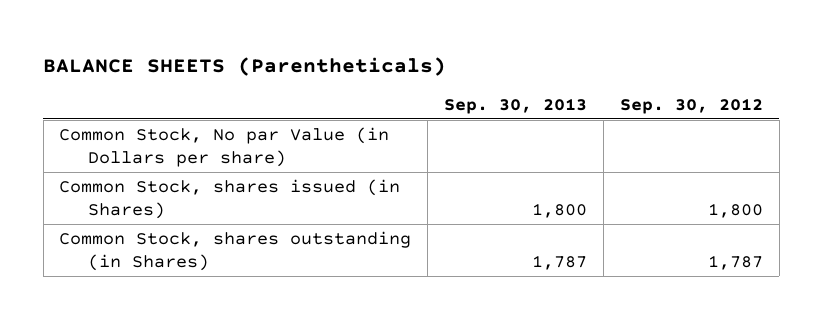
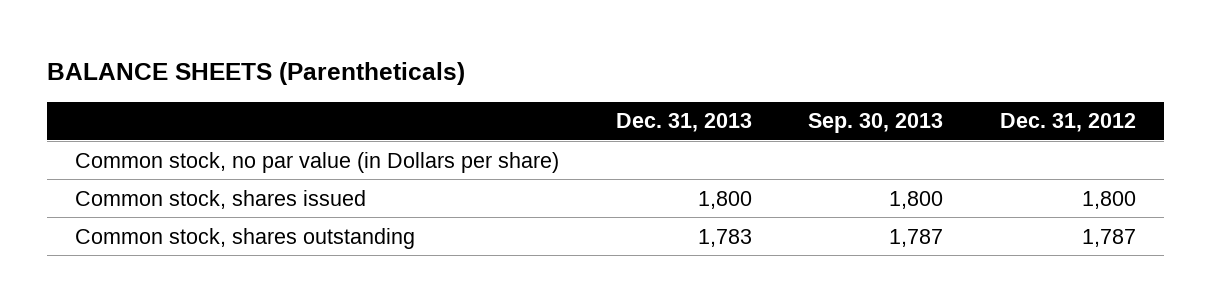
- | Sep. 30, 2013 | Sep. 30, 2012
+ | Dec. 31, 2013 | Sep. 30, 2013 | Dec. 31, 2012
- Common Stock, No par Value (in Dollars per share)
- Common Stock, shares issued (in Shares) | 1,800 | 1,800
- Common Stock, shares outstanding (in Shares) | 1,787 | 1,787
+ Common stock, no par value (in Dollars per share)
+ Common stock, shares issued | 1,800 | 1,800 | 1,800
+ Common stock, shares outstanding | 1,783 | 1,787 | 1,787

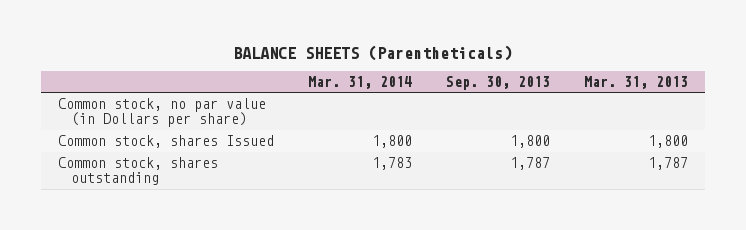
- | Dec. 31, 2013 | Sep. 30, 2013 | Dec. 31, 2012
+ | Mar. 31, 2014 | Sep. 30, 2013 | Mar. 31, 2013
- Common stock, shares issued | 1,800 | 1,800 | 1,800
+ Common stock, shares Issued | 1,800 | 1,800 | 1,800

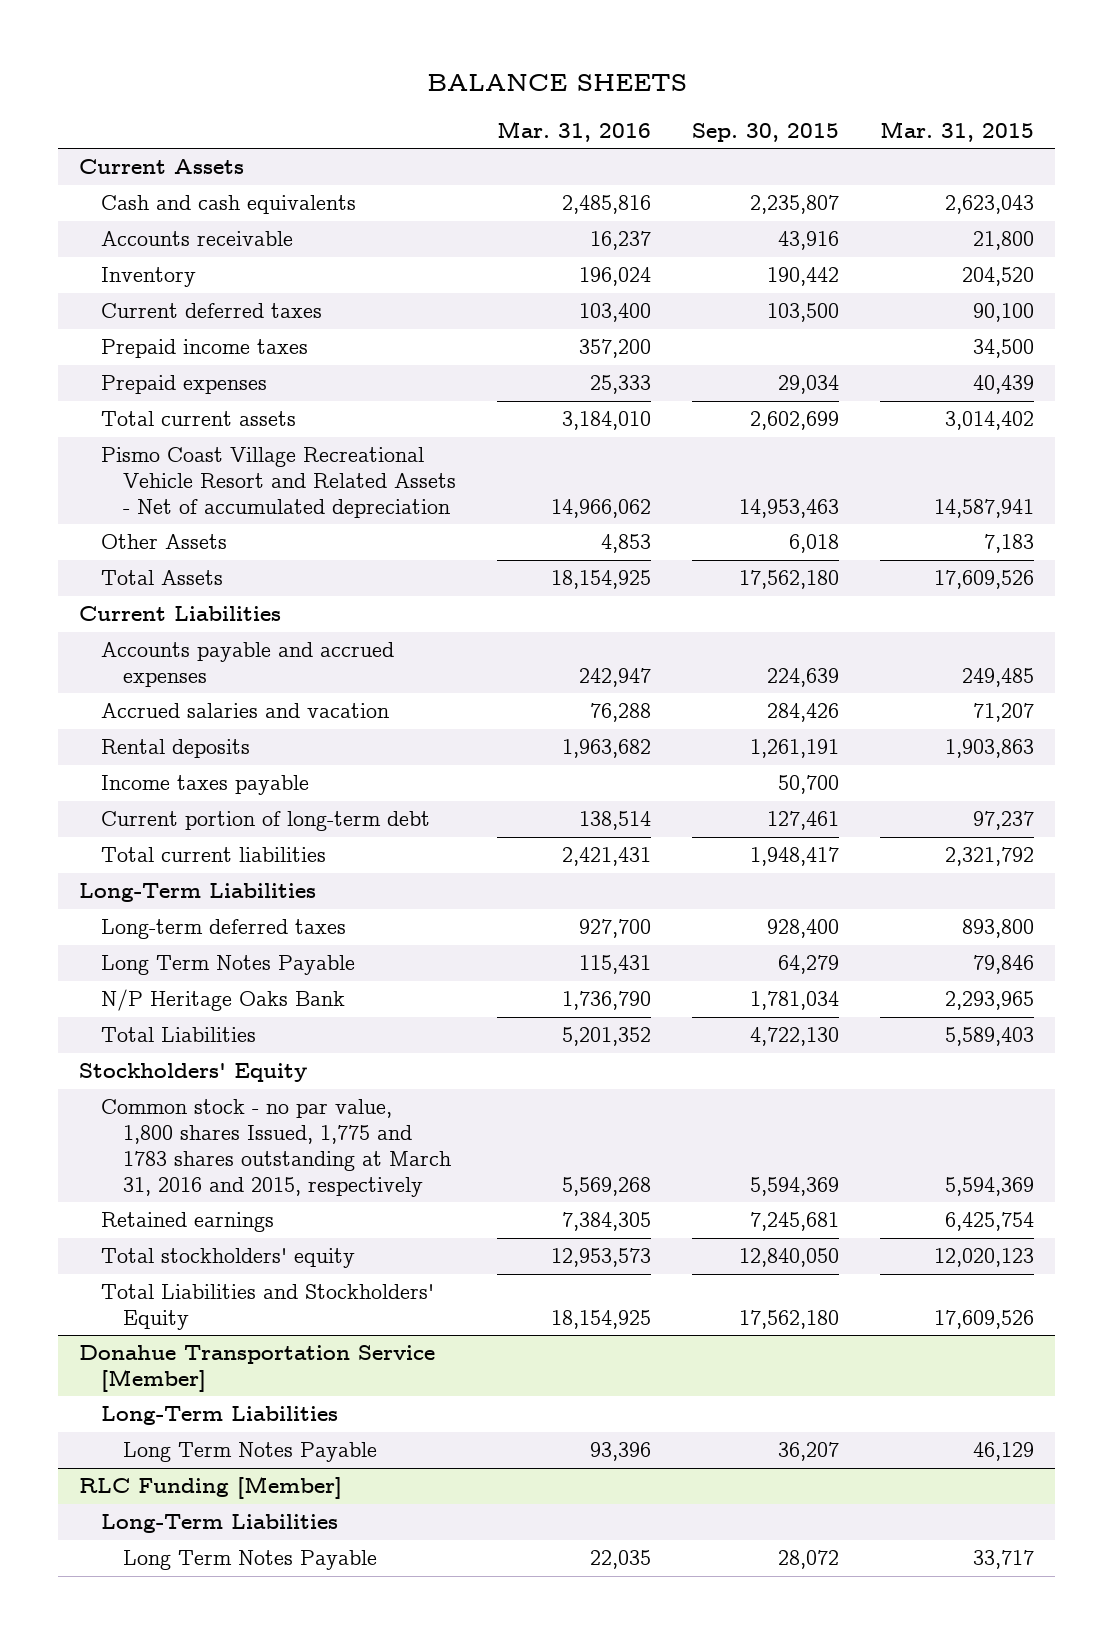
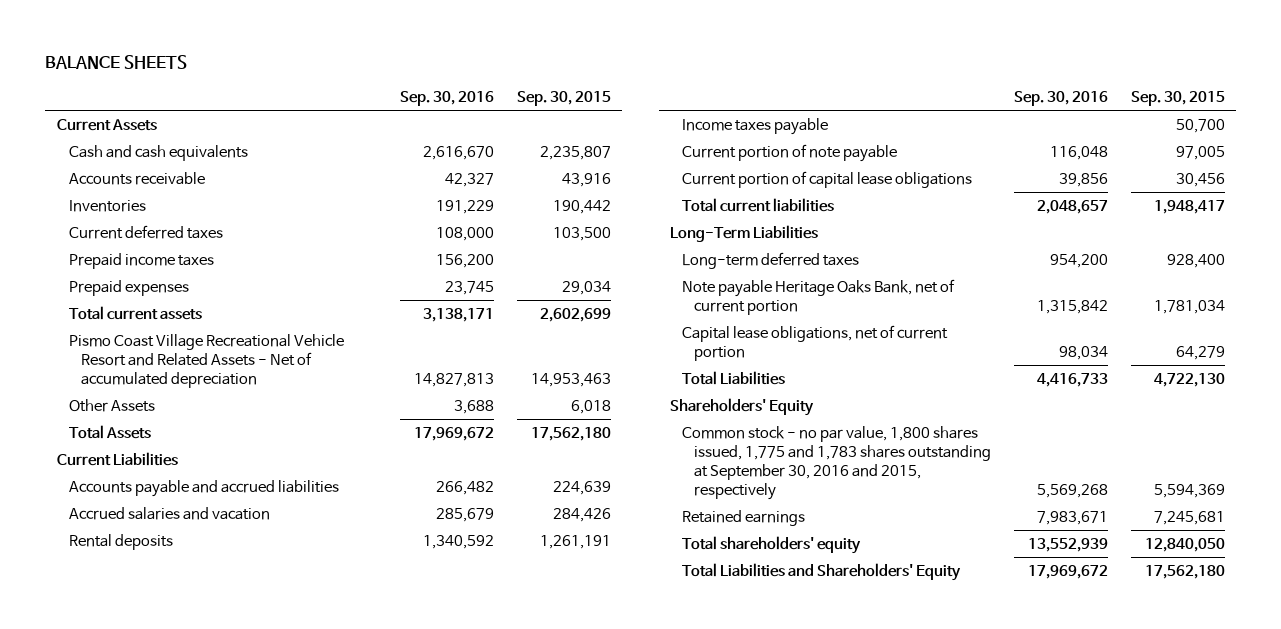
- | Mar. 31, 2016 | Sep. 30, 2015 | Mar. 31, 2015
+ | Sep. 30, 2016 | Sep. 30, 2015
- Inventory | 196,024 | 190,442 | 204,520
+ Inventories | 191,229 | 190,442
- Accounts payable and accrued expenses | 242,947 | 224,639 | 249,485
+ Accounts payable and accrued liabilities | 266,482 | 224,639
- Current portion of long-term debt | 138,514 | 127,461 | 97,237
+ Current portion of note payable | 116,048 | 97,005
+ Current portion of capital lease obligations | 39,856 | 30,456
- Long Term Notes Payable | 115,431 | 64,279 | 79,846
- N/P Heritage Oaks Bank | 1,736,790 | 1,781,034 | 2,293,965
+ Note payable Heritage Oaks Bank, net of current portion | 1,315,842 | 1,781,034
+ Capital lease obligations, net of current portion | 98,034 | 64,279
- Stockholders' Equity
- Common stock - no par value, 1,800 shares Issued, 1,775 and 1783 shares outstanding at March 31, 2016 and 2015, respectively | 5,569,268 | 5,594,369 | 5,594,369
+ Shareholders' Equity
+ Common stock - no par value, 1,800 shares issued, 1,775 and 1,783 shares outstanding at September 30, 2016 and 2015, respectively | 5,569,268 | 5,594,369
- Total stockholders' equity | 12,953,573 | 12,840,050 | 12,020,123
- Total Liabilities and Stockholders' Equity | 18,154,925 | 17,562,180 | 17,609,526
- Donahue Transportation Service [Member]
- Long-Term Liabilities
- Long Term Notes Payable | 93,396 | 36,207 | 46,129
- RLC Funding [Member]
- Long-Term Liabilities
- Long Term Notes Payable | 22,035 | 28,072 | 33,717
+ Total shareholders' equity | 13,552,939 | 12,840,050
+ Total Liabilities and Shareholders' Equity | 17,969,672 | 17,562,180

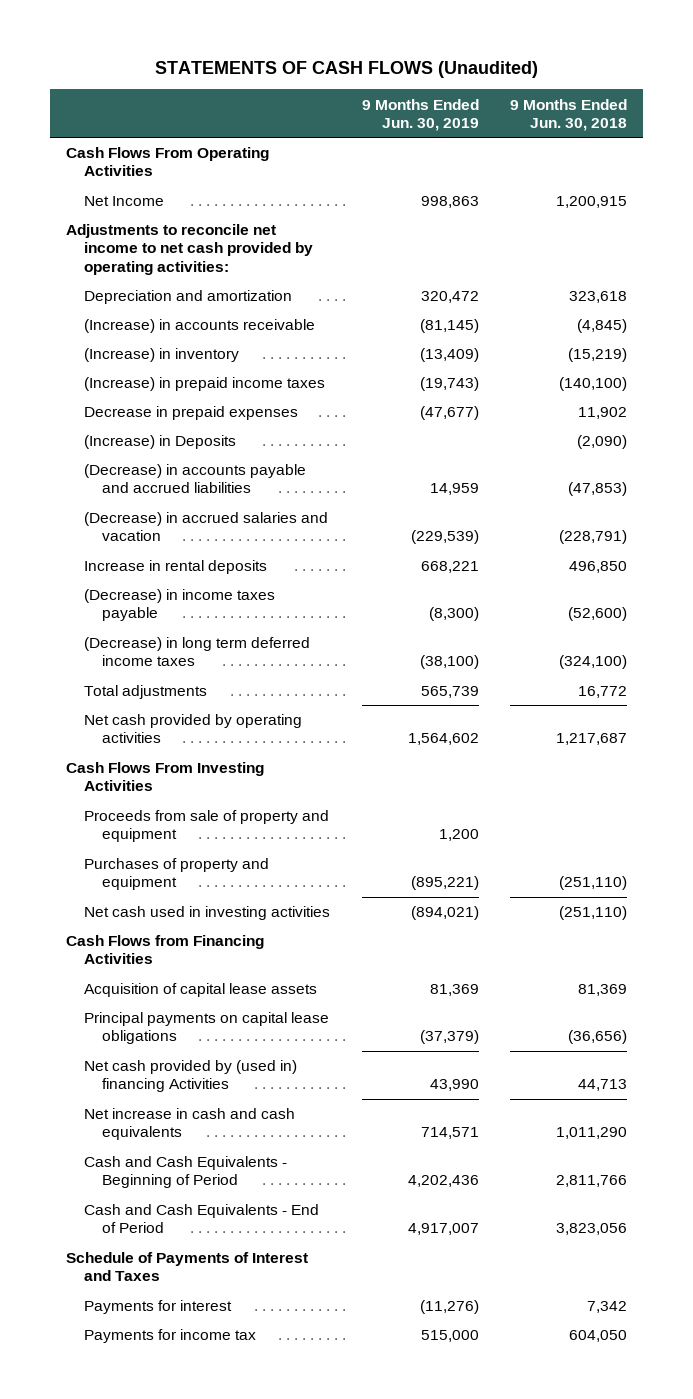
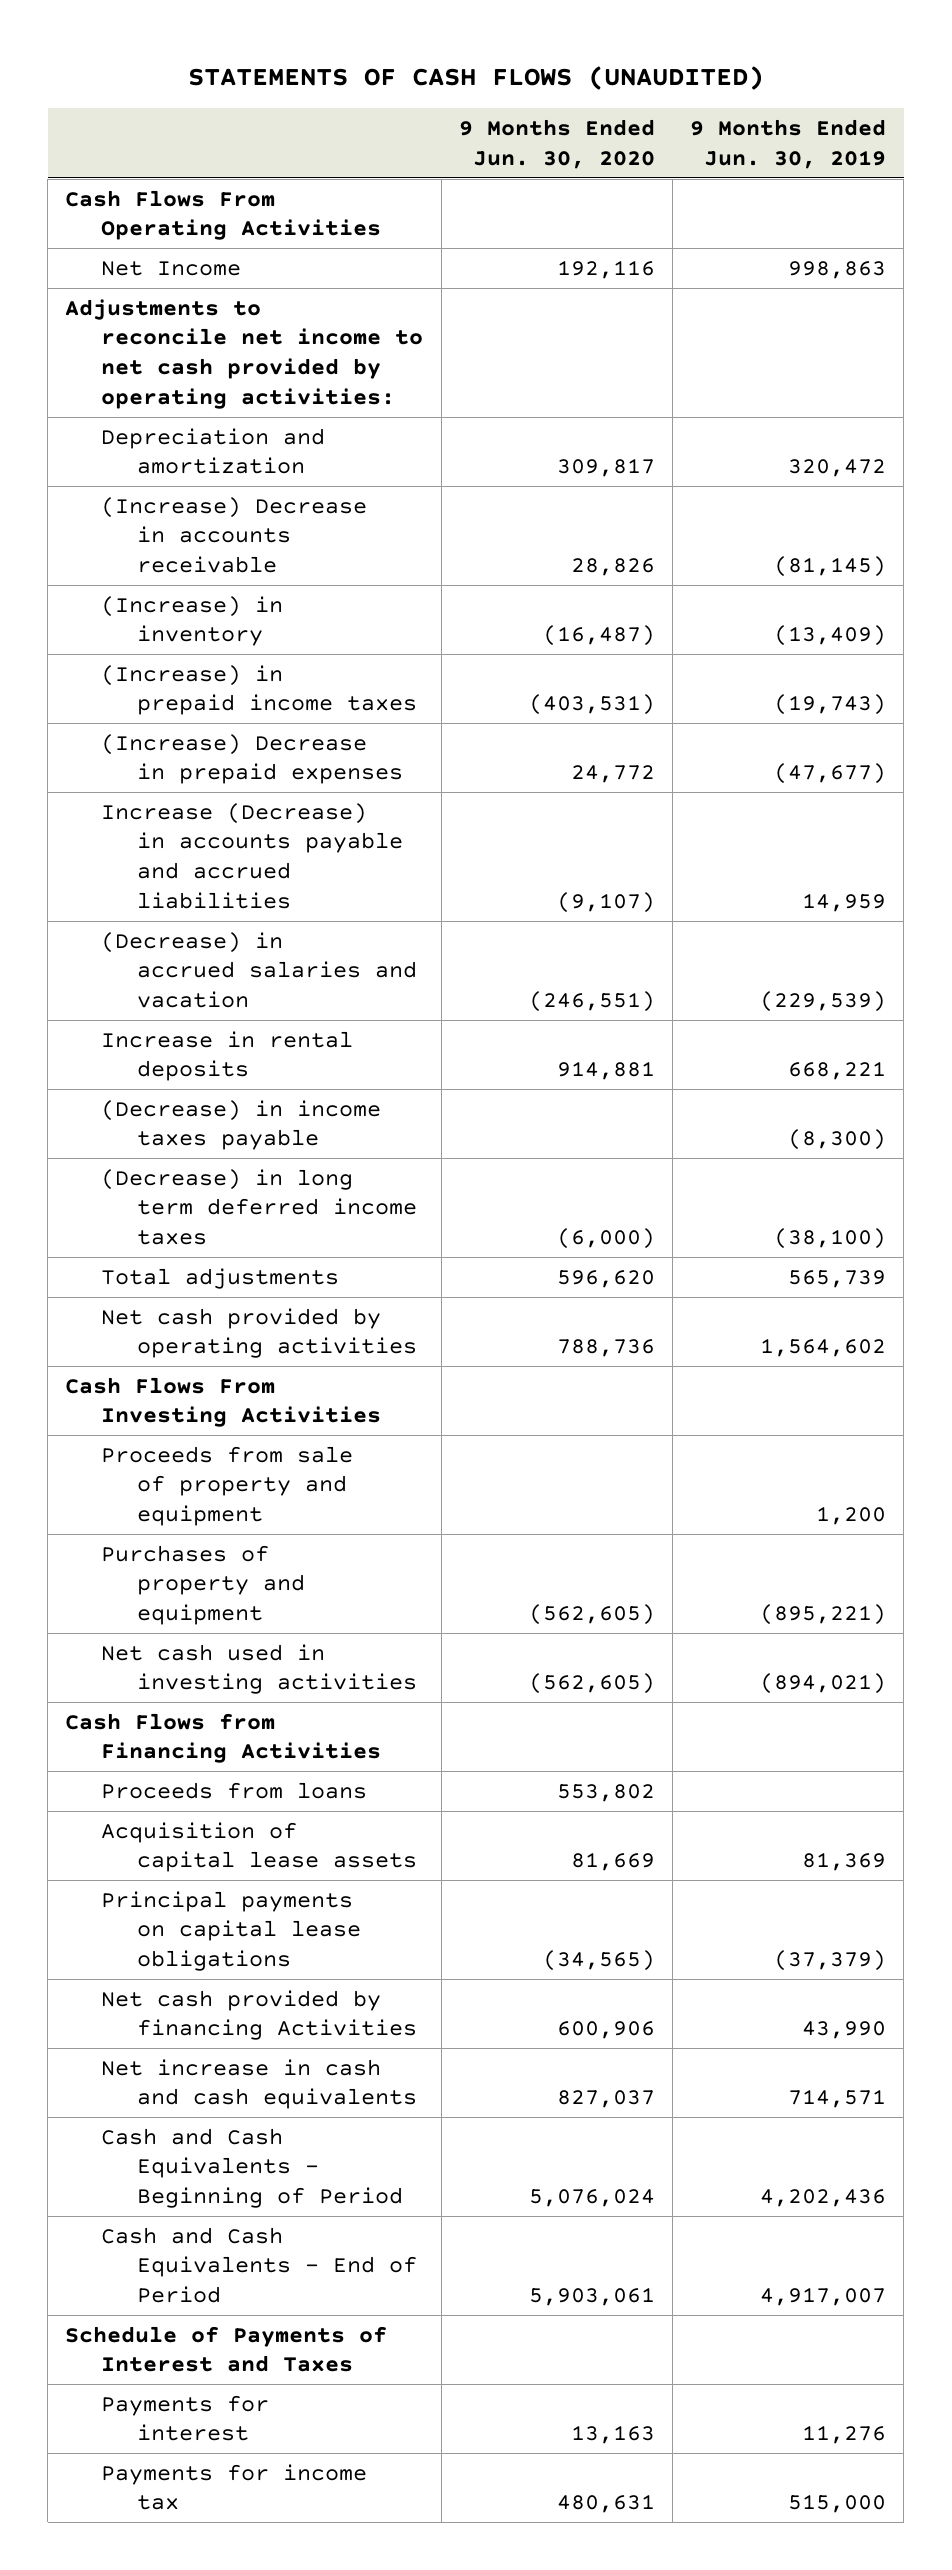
- STATEMENTS OF CASH FLOWS (Unaudited)
+ STATEMENTS OF CASH FLOWS (UNAUDITED)
- | 9 Months Ended Jun. 30, 2019 | 9 Months Ended Jun. 30, 2018
+ | 9 Months Ended Jun. 30, 2020 | 9 Months Ended Jun. 30, 2019
- (Increase) in accounts receivable | (81,145) | (4,845)
+ (Increase) Decrease in accounts receivable | 28,826 | (81,145)
- Decrease in prepaid expenses | (47,677) | 11,902
- (Increase) in Deposits | | (2,090)
- (Decrease) in accounts payable and accrued liabilities | 14,959 | (47,853)
+ (Increase) Decrease in prepaid expenses | 24,772 | (47,677)
+ Increase (Decrease) in accounts payable and accrued liabilities | (9,107) | 14,959
+ Proceeds from loans | 553,802 |
- Net cash provided by (used in) financing Activities | 43,990 | 44,713
+ Net cash provided by financing Activities | 600,906 | 43,990
- Payments for interest | (11,276) | 7,342
+ Payments for interest | 13,163 | 11,276

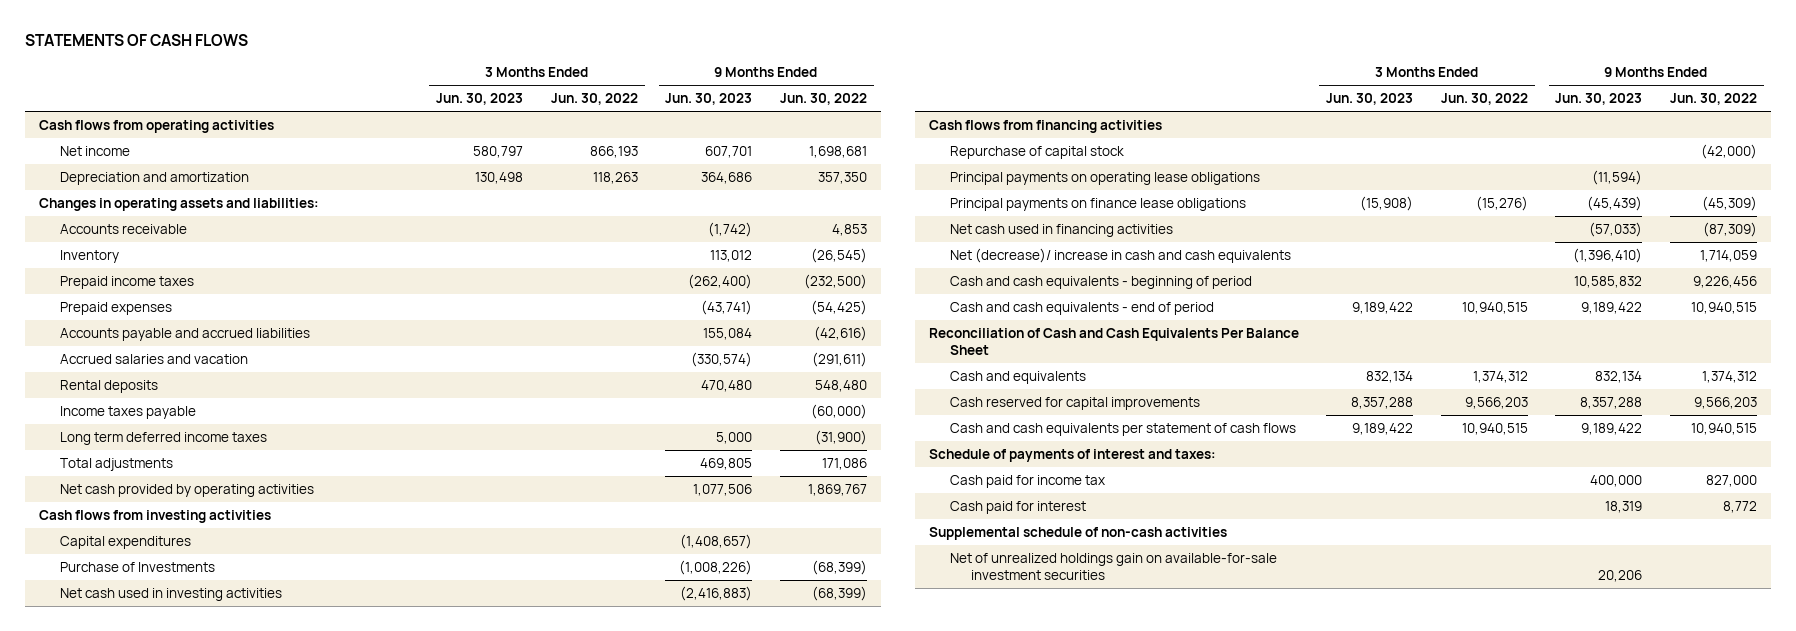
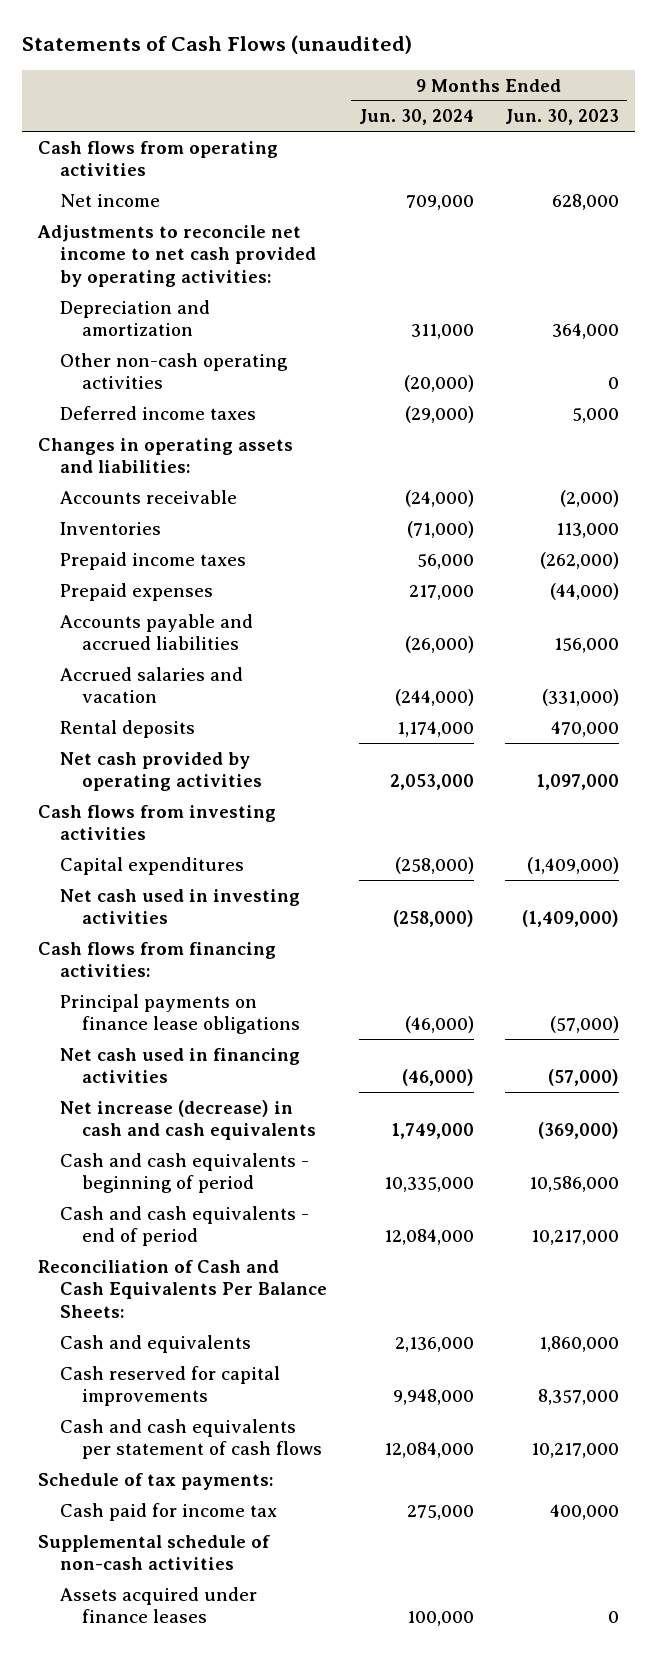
- STATEMENTS OF CASH FLOWS
+ Statements of Cash Flows (unaudited)
- | 3 Months Ended Jun. 30, 2023 | 3 Months Ended Jun. 30, 2022 | 9 Months Ended Jun. 30, 2023 | 9 Months Ended Jun. 30, 2022
+ | 9 Months Ended Jun. 30, 2024 | 9 Months Ended Jun. 30, 2023
- Net income | 580,797 | 866,193 | 607,701 | 1,698,681
- Depreciation and amortization | 130,498 | 118,263 | 364,686 | 357,350
+ Net income | 709,000 | 628,000
+ Adjustments to reconcile net income to net cash provided by operating activities:
+ Depreciation and amortization | 311,000 | 364,000
+ Other non-cash operating activities | (20,000) | 0
+ Deferred income taxes | (29,000) | 5,000
- Accounts receivable | | | (1,742) | 4,853
- Inventory | | | 113,012 | (26,545)
- Prepaid income taxes | | | (262,400) | (232,500)
- Prepaid expenses | | | (43,741) | (54,425)
- Accounts payable and accrued liabilities | | | 155,084 | (42,616)
- Accrued salaries and vacation | | | (330,574) | (291,611)
- Rental deposits | | | 470,480 | 548,480
- Income taxes payable | | | | (60,000)
- Long term deferred income taxes | | | 5,000 | (31,900)
- Total adjustments | | | 469,805 | 171,086
- Net cash provided by operating activities | | | 1,077,506 | 1,869,767
+ Accounts receivable | (24,000) | (2,000)
+ Inventories | (71,000) | 113,000
+ Prepaid income taxes | 56,000 | (262,000)
+ Prepaid expenses | 217,000 | (44,000)
+ Accounts payable and accrued liabilities | (26,000) | 156,000
+ Accrued salaries and vacation | (244,000) | (331,000)
+ Rental deposits | 1,174,000 | 470,000
+ Net cash provided by operating activities | 2,053,000 | 1,097,000
- Capital expenditures | | | (1,408,657) |
- Purchase of Investments | | | (1,008,226) | (68,399)
- Net cash used in investing activities | | | (2,416,883) | (68,399)
- Cash flows from financing activities
- Repurchase of capital stock | | | | (42,000)
- Principal payments on operating lease obligations | | | (11,594) |
- Principal payments on finance lease obligations | (15,908) | (15,276) | (45,439) | (45,309)
- Net cash used in financing activities | | | (57,033) | (87,309)
- Net (decrease)/ increase in cash and cash equivalents | | | (1,396,410) | 1,714,059
- Cash and cash equivalents - beginning of period | | | 10,585,832 | 9,226,456
- Cash and cash equivalents - end of period | 9,189,422 | 10,940,515 | 9,189,422 | 10,940,515
- Reconciliation of Cash and Cash Equivalents Per Balance Sheet
- Cash and equivalents | 832,134 | 1,374,312 | 832,134 | 1,374,312
- Cash reserved for capital improvements | 8,357,288 | 9,566,203 | 8,357,288 | 9,566,203
- Cash and cash equivalents per statement of cash flows | 9,189,422 | 10,940,515 | 9,189,422 | 10,940,515
- Schedule of payments of interest and taxes:
+ Capital expenditures | (258,000) | (1,409,000)
+ Net cash used in investing activities | (258,000) | (1,409,000)
+ Cash flows from financing activities:
+ Principal payments on finance lease obligations | (46,000) | (57,000)
+ Net cash used in financing activities | (46,000) | (57,000)
+ Net increase (decrease) in cash and cash equivalents | 1,749,000 | (369,000)
+ Cash and cash equivalents - beginning of period | 10,335,000 | 10,586,000
+ Cash and cash equivalents - end of period | 12,084,000 | 10,217,000
+ Reconciliation of Cash and Cash Equivalents Per Balance Sheets:
+ Cash and equivalents | 2,136,000 | 1,860,000
+ Cash reserved for capital improvements | 9,948,000 | 8,357,000
+ Cash and cash equivalents per statement of cash flows | 12,084,000 | 10,217,000
+ Schedule of tax payments:
- Cash paid for interest | | | 18,319 | 8,772
- Net of unrealized holdings gain on available-for-sale investment securities | | | 20,206 |
+ Assets acquired under finance leases | 100,000 | 0

